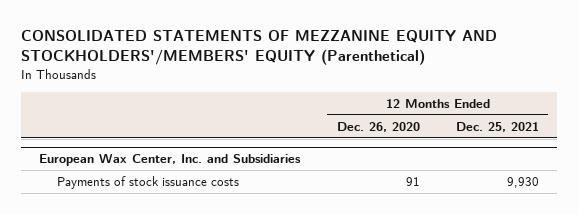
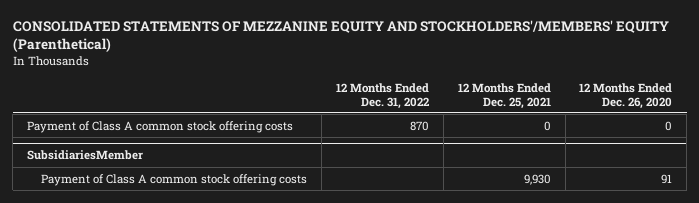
- | 12 Months Ended Dec. 26, 2020 | 12 Months Ended Dec. 25, 2021
+ | 12 Months Ended Dec. 31, 2022 | 12 Months Ended Dec. 25, 2021 | 12 Months Ended Dec. 26, 2020
- European Wax Center, Inc. and Subsidiaries
- Payments of stock issuance costs | 91 | 9,930
+ Payment of Class A common stock offering costs | 870 | 0 | 0
+ SubsidiariesMember
+ Payment of Class A common stock offering costs | | 9,930 | 91

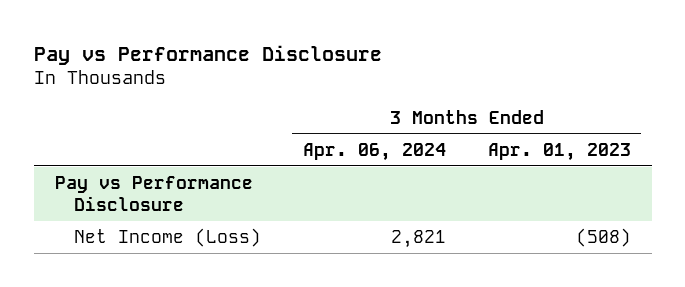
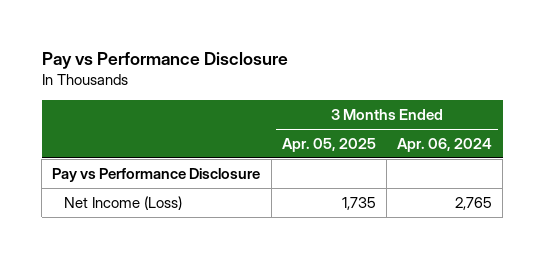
- | 3 Months Ended Apr. 06, 2024 | 3 Months Ended Apr. 01, 2023
+ | 3 Months Ended Apr. 05, 2025 | 3 Months Ended Apr. 06, 2024
- Net Income (Loss) | 2,821 | (508)
+ Net Income (Loss) | 1,735 | 2,765

